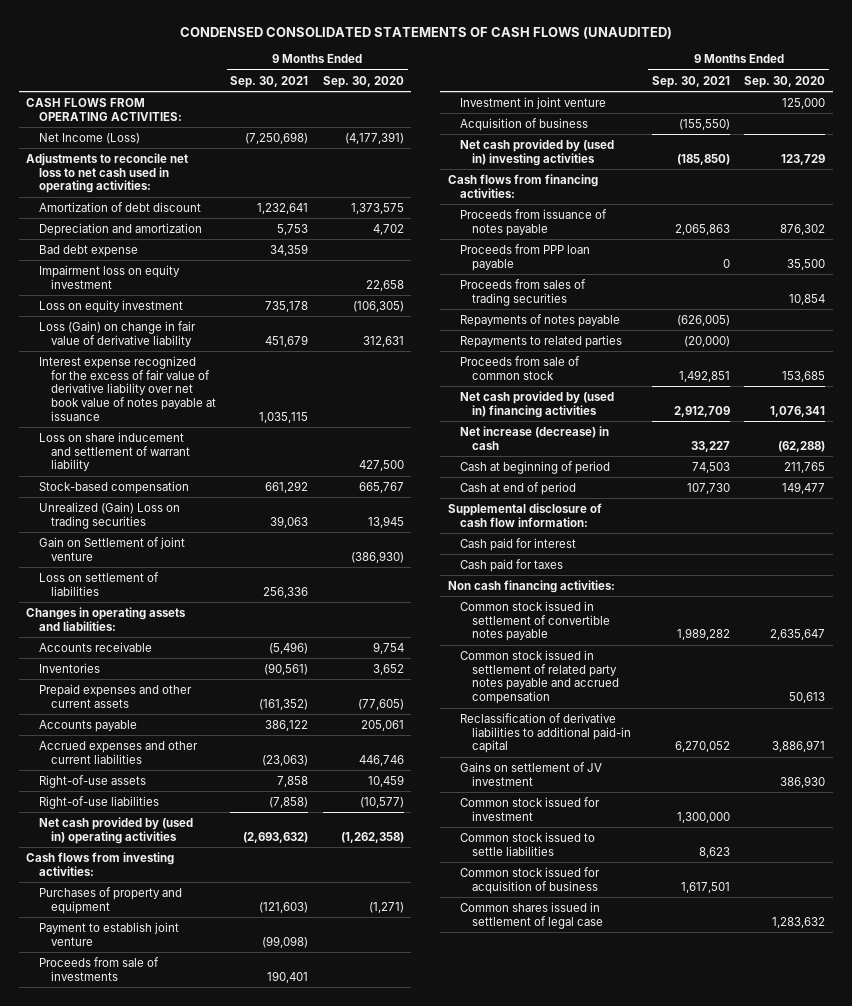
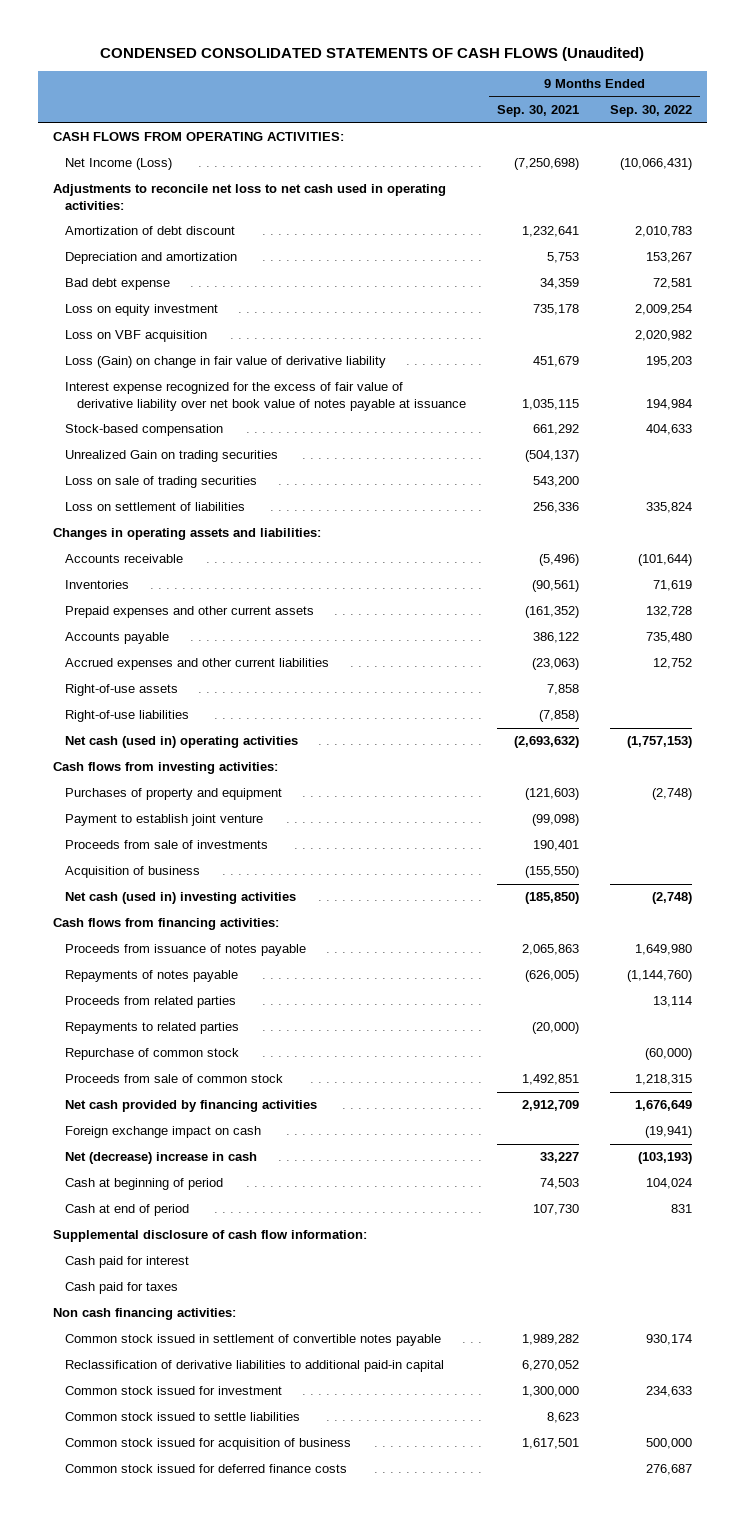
- CONDENSED CONSOLIDATED STATEMENTS OF CASH FLOWS (UNAUDITED)
+ CONDENSED CONSOLIDATED STATEMENTS OF CASH FLOWS (Unaudited)
- | 9 Months Ended Sep. 30, 2021 | 9 Months Ended Sep. 30, 2020
+ | 9 Months Ended Sep. 30, 2021 | 9 Months Ended Sep. 30, 2022
- Impairment loss on equity investment | | 22,658
+ Loss on VBF acquisition | | 2,020,982
- Loss on share inducement and settlement of warrant liability | | 427,500
- Unrealized (Gain) Loss on trading securities | 39,063 | 13,945
- Gain on Settlement of joint venture | | (386,930)
+ Unrealized Gain on trading securities | (504,137) |
+ Loss on sale of trading securities | 543,200 |
- Net cash provided by (used in) operating activities | (2,693,632) | (1,262,358)
+ Net cash (used in) operating activities | (2,693,632) | (1,757,153)
- Investment in joint venture | | 125,000
- Net cash provided by (used in) investing activities | (185,850) | 123,729
+ Net cash (used in) investing activities | (185,850) | (2,748)
- Proceeds from PPP loan payable | 0 | 35,500
- Proceeds from sales of trading securities | | 10,854
+ Proceeds from related parties | | 13,114
+ Repurchase of common stock | | (60,000)
- Net cash provided by (used in) financing activities | 2,912,709 | 1,076,341
- Net increase (decrease) in cash | 33,227 | (62,288)
+ Net cash provided by financing activities | 2,912,709 | 1,676,649
+ Foreign exchange impact on cash | | (19,941)
+ Net (decrease) increase in cash | 33,227 | (103,193)
- Common stock issued in settlement of related party notes payable and accrued compensation | | 50,613
- Gains on settlement of JV investment | | 386,930
- Common shares issued in settlement of legal case | | 1,283,632
+ Common stock issued for deferred finance costs | | 276,687

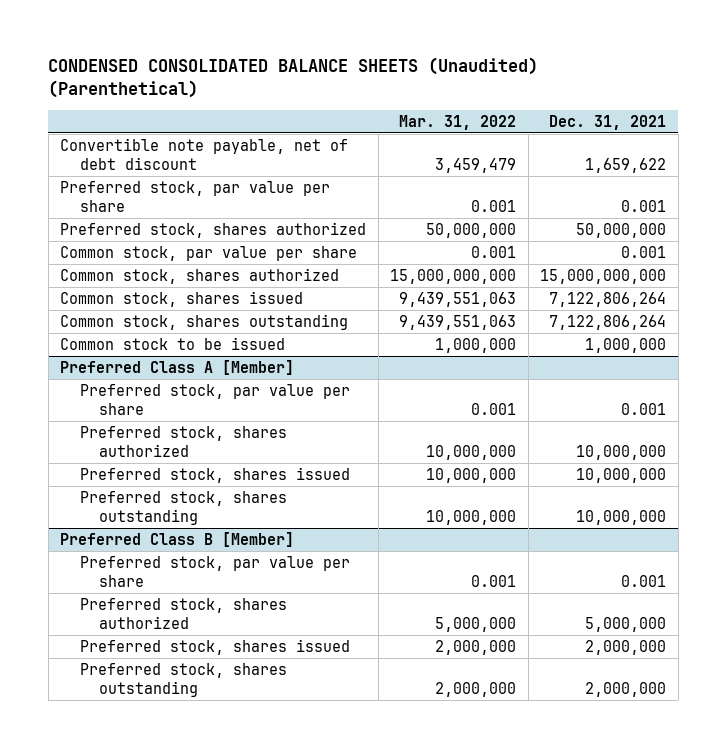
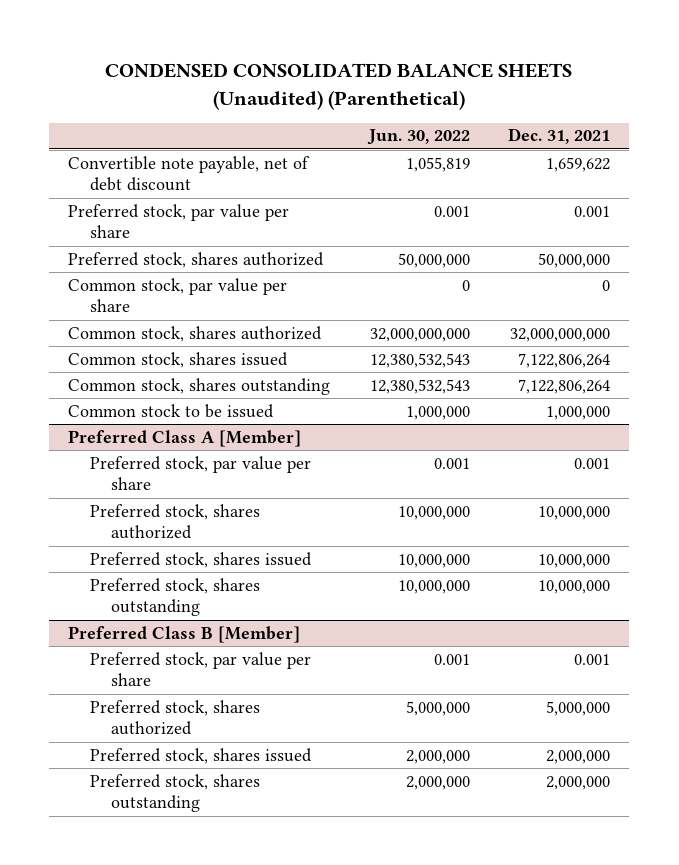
- | Mar. 31, 2022 | Dec. 31, 2021
+ | Jun. 30, 2022 | Dec. 31, 2021
- Common stock, par value per share | 0.001 | 0.001
- Common stock, shares authorized | 15,000,000,000 | 15,000,000,000
+ Common stock, par value per share | 0 | 0
+ Common stock, shares authorized | 32,000,000,000 | 32,000,000,000

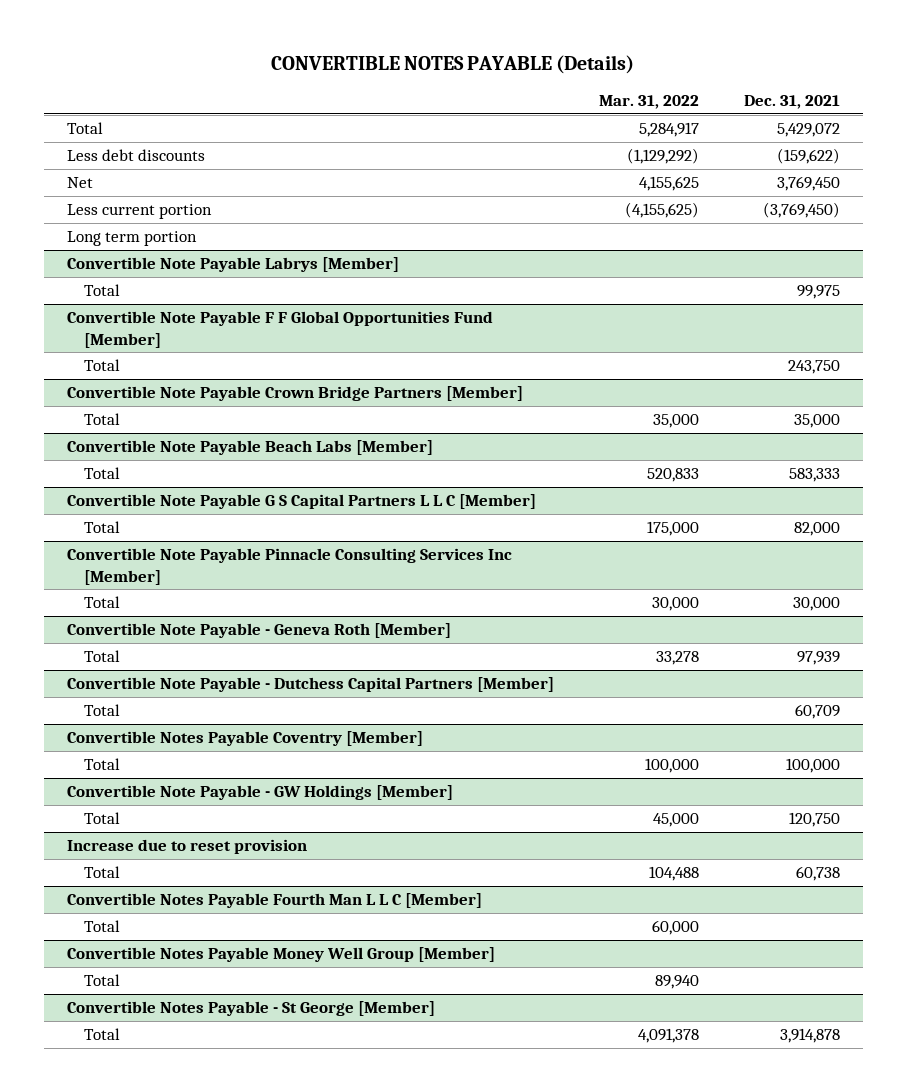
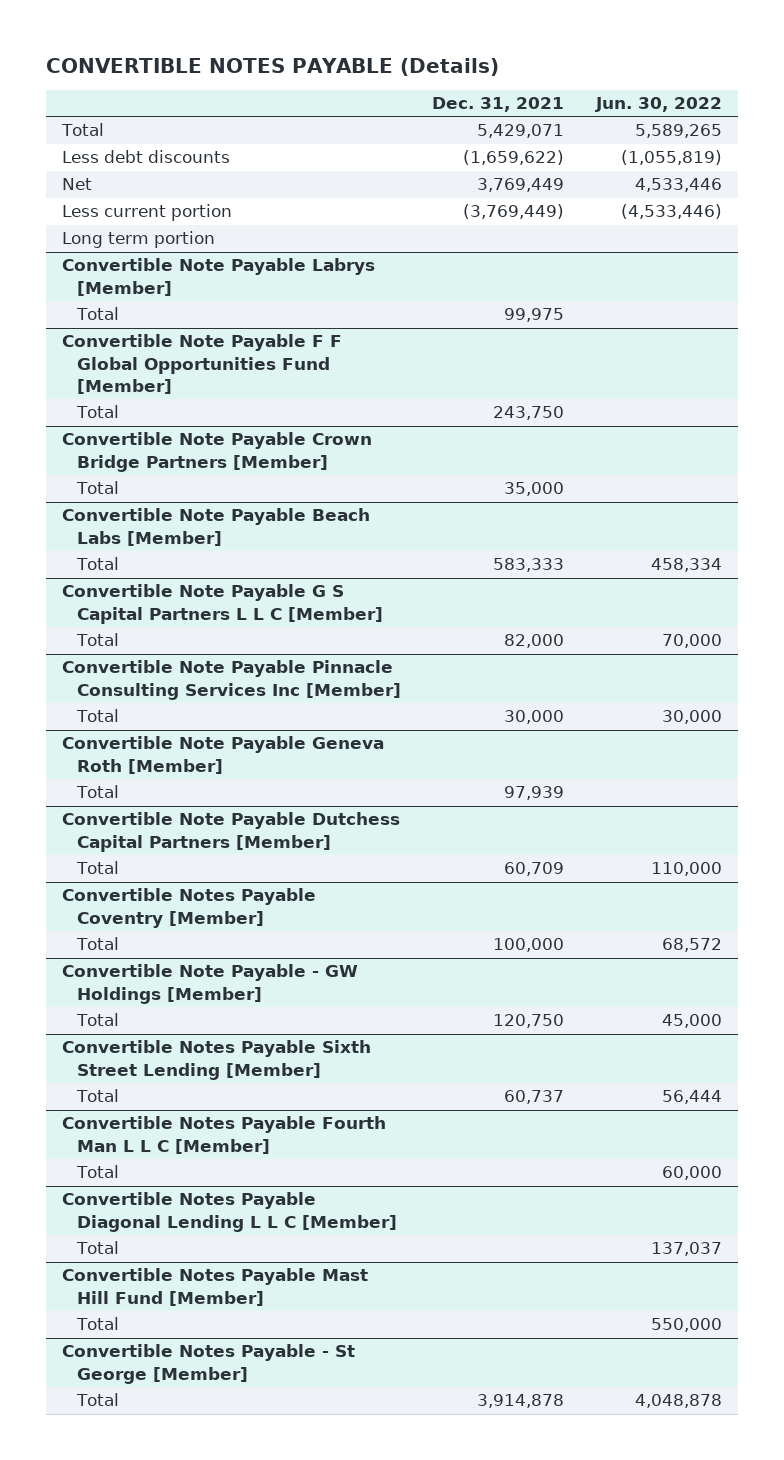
- | Mar. 31, 2022 | Dec. 31, 2021
+ | Dec. 31, 2021 | Jun. 30, 2022
- Total | 5,284,917 | 5,429,072
- Less debt discounts | (1,129,292) | (159,622)
- Net | 4,155,625 | 3,769,450
- Less current portion | (4,155,625) | (3,769,450)
+ Total | 5,429,071 | 5,589,265
+ Less debt discounts | (1,659,622) | (1,055,819)
+ Net | 3,769,449 | 4,533,446
+ Less current portion | (3,769,449) | (4,533,446)
- Convertible Note Payable - Geneva Roth [Member]
+ Convertible Note Payable Geneva Roth [Member]
- Convertible Note Payable - Dutchess Capital Partners [Member]
+ Convertible Note Payable Dutchess Capital Partners [Member]
- Increase due to reset provision
- Total | 104,488 | 60,738
+ Convertible Notes Payable Sixth Street Lending [Member]
+ Total | 60,737 | 56,444
- Convertible Notes Payable Money Well Group [Member]
+ Convertible Notes Payable Diagonal Lending L L C [Member]
+ Convertible Notes Payable Mast Hill Fund [Member]
+ Total | | 550,000

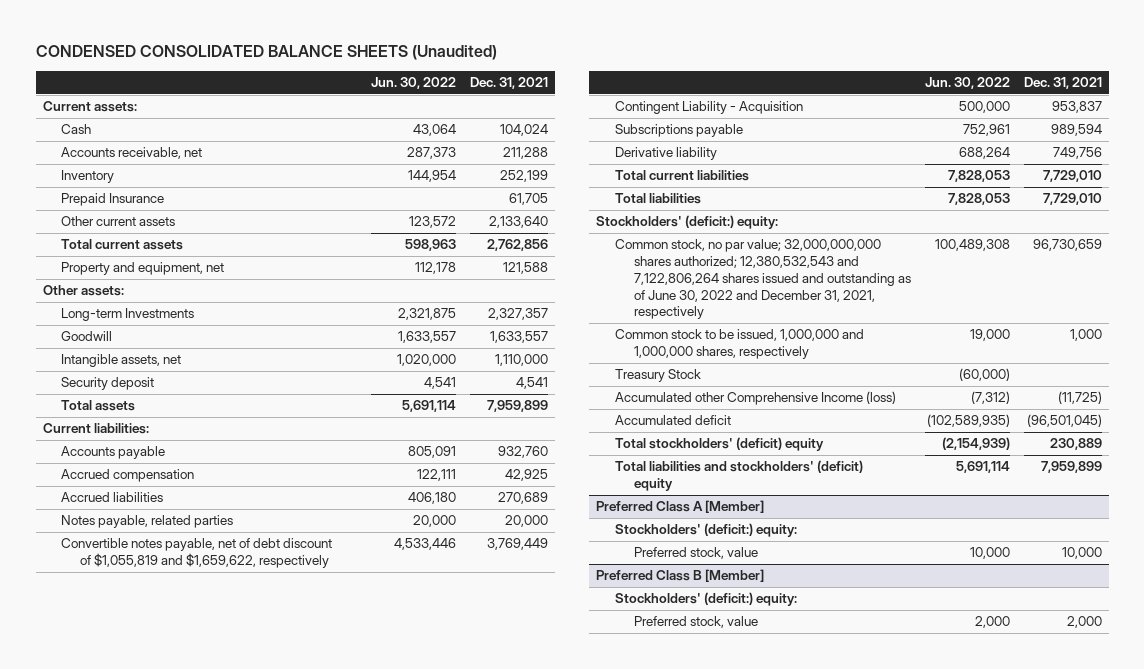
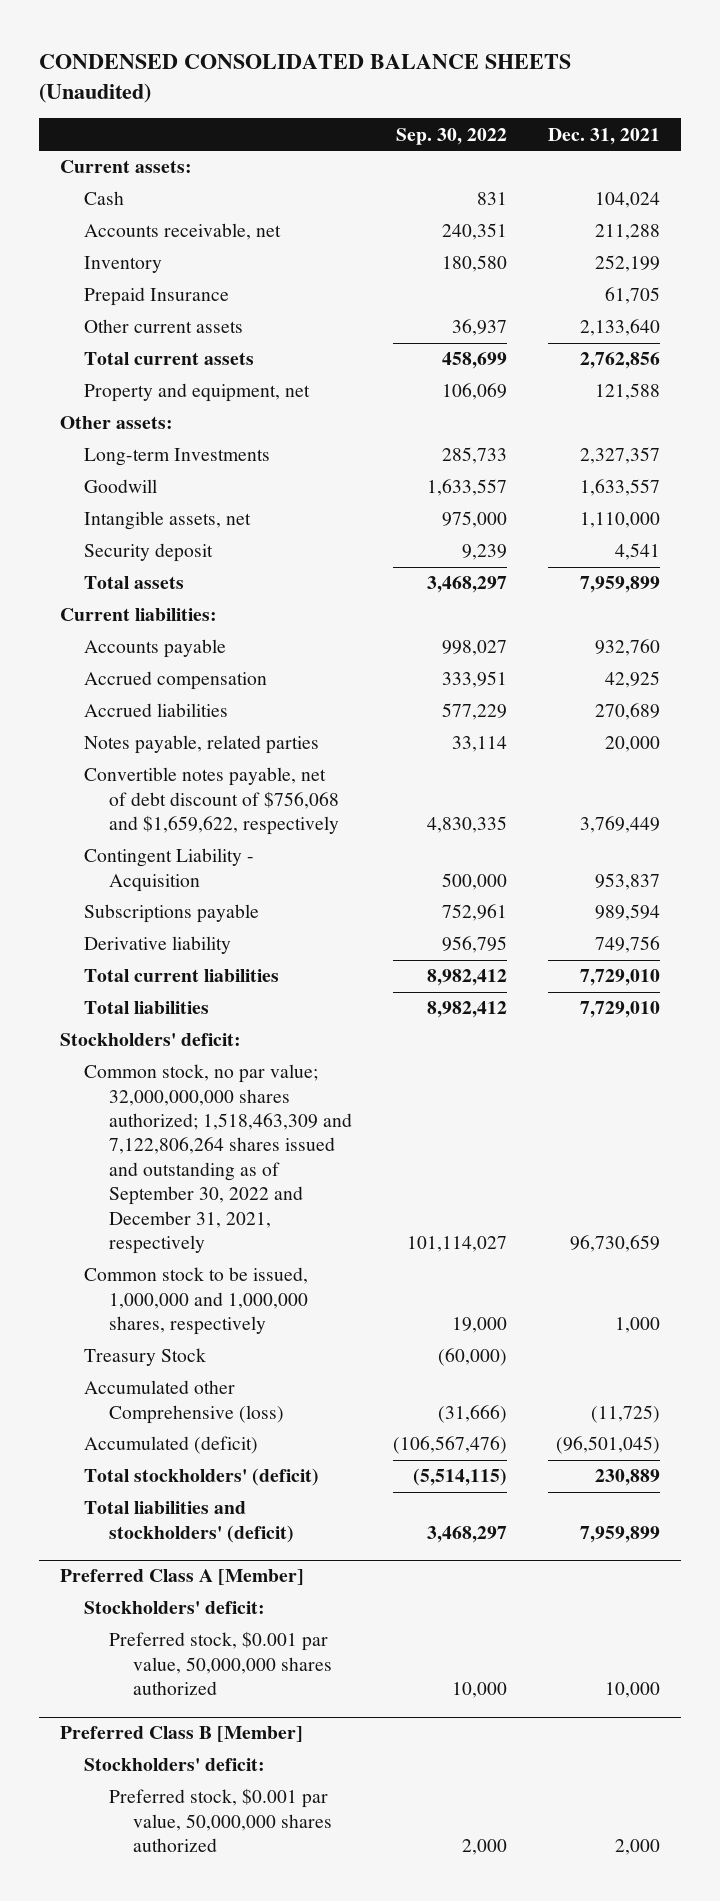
- | Jun. 30, 2022 | Dec. 31, 2021
+ | Sep. 30, 2022 | Dec. 31, 2021
- Convertible notes payable, net of debt discount of $1,055,819 and $1,659,622, respectively | 4,533,446 | 3,769,449
+ Convertible notes payable, net of debt discount of $756,068 and $1,659,622, respectively | 4,830,335 | 3,769,449
- Stockholders' (deficit:) equity:
- Common stock, no par value; 32,000,000,000 shares authorized; 12,380,532,543 and 7,122,806,264 shares issued and outstanding as of June 30, 2022 and December 31, 2021, respectively | 100,489,308 | 96,730,659
+ Stockholders' deficit:
+ Common stock, no par value; 32,000,000,000 shares authorized; 1,518,463,309 and 7,122,806,264 shares issued and outstanding as of September 30, 2022 and December 31, 2021, respectively | 101,114,027 | 96,730,659
- Accumulated other Comprehensive Income (loss) | (7,312) | (11,725)
- Accumulated deficit | (102,589,935) | (96,501,045)
- Total stockholders' (deficit) equity | (2,154,939) | 230,889
- Total liabilities and stockholders' (deficit) equity | 5,691,114 | 7,959,899
+ Accumulated other Comprehensive (loss) | (31,666) | (11,725)
+ Accumulated (deficit) | (106,567,476) | (96,501,045)
+ Total stockholders' (deficit) | (5,514,115) | 230,889
+ Total liabilities and stockholders' (deficit) | 3,468,297 | 7,959,899
@ Preferred Class A [Member]
- Stockholders' (deficit:) equity:
- Preferred stock, value | 10,000 | 10,000
+ Stockholders' deficit:
+ Preferred stock, $0.001 par value, 50,000,000 shares authorized | 10,000 | 10,000
@ Preferred Class B [Member]
- Stockholders' (deficit:) equity:
- Preferred stock, value | 2,000 | 2,000
+ Stockholders' deficit:
+ Preferred stock, $0.001 par value, 50,000,000 shares authorized | 2,000 | 2,000

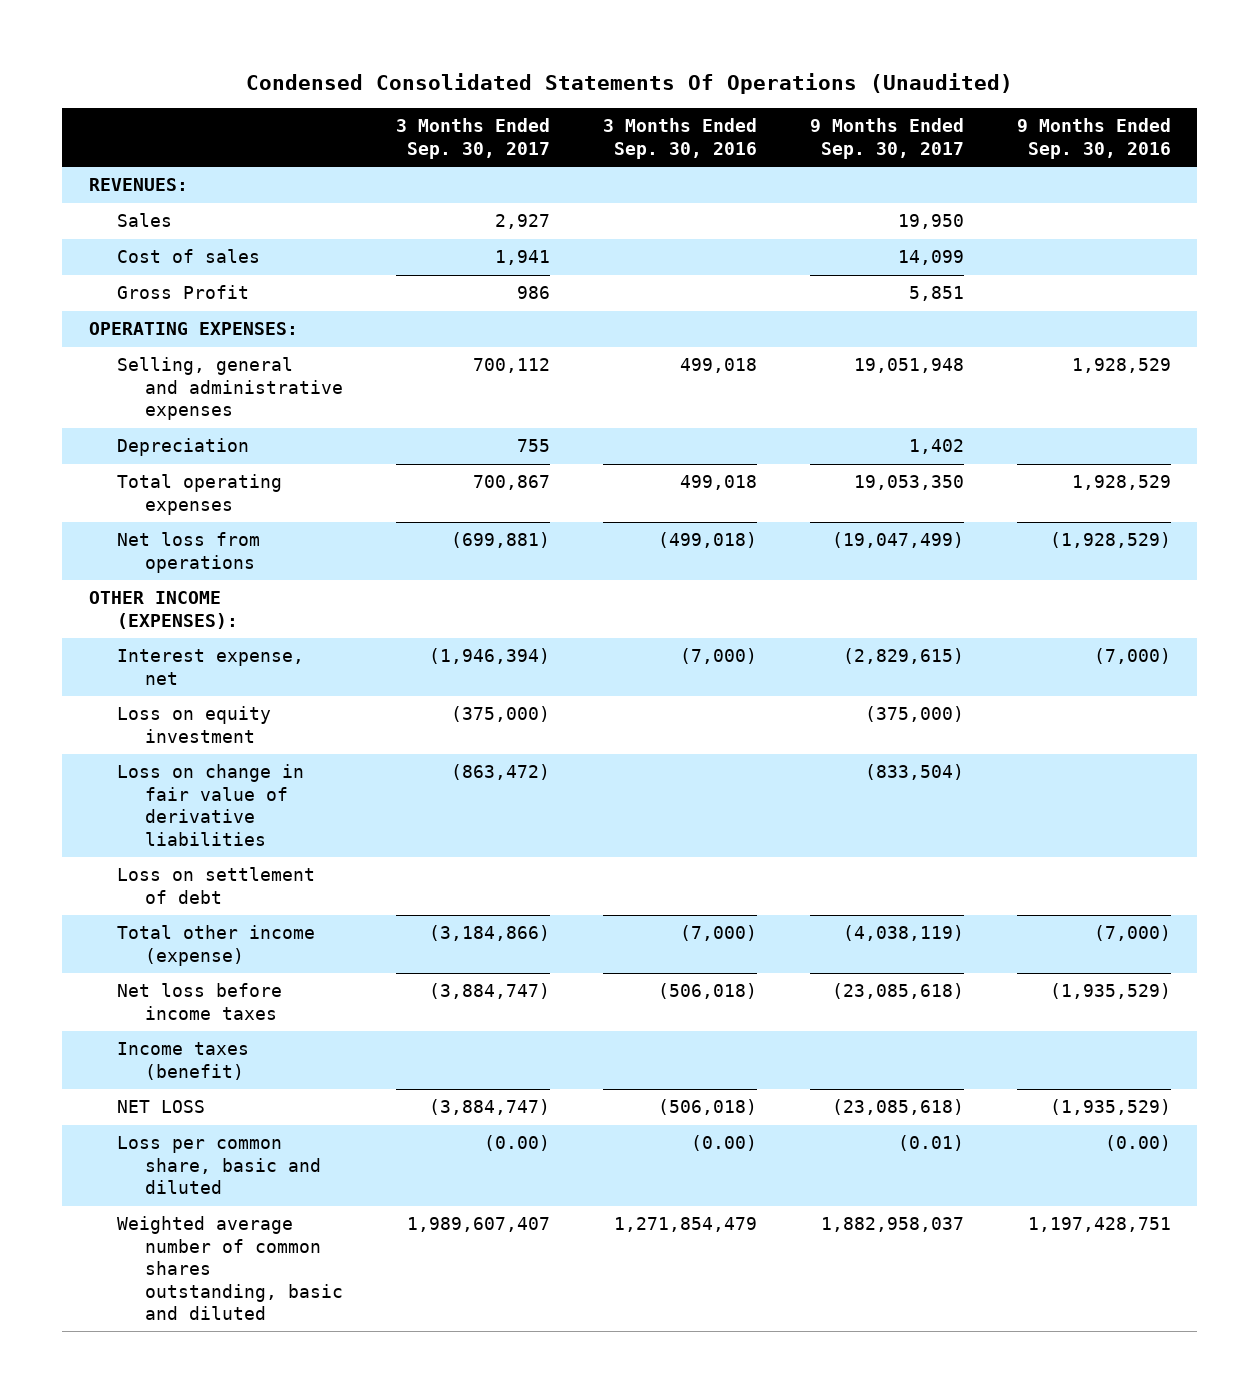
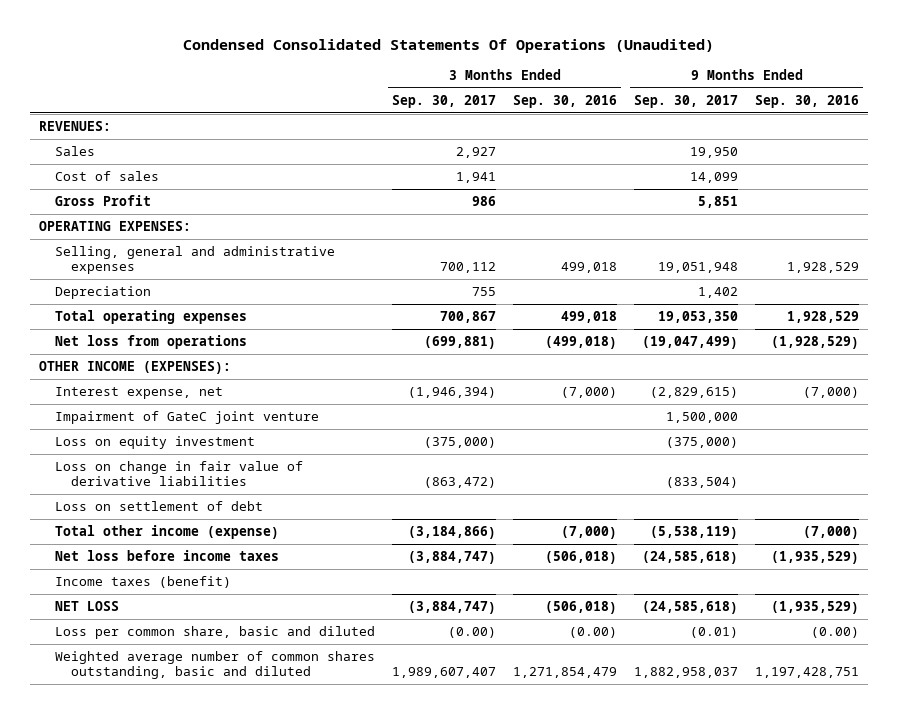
+ Impairment of GateC joint venture | | | 1,500,000 |
- Total other income (expense) | (3,184,866) | (7,000) | (4,038,119) | (7,000)
- Net loss before income taxes | (3,884,747) | (506,018) | (23,085,618) | (1,935,529)
+ Total other income (expense) | (3,184,866) | (7,000) | (5,538,119) | (7,000)
+ Net loss before income taxes | (3,884,747) | (506,018) | (24,585,618) | (1,935,529)
- NET LOSS | (3,884,747) | (506,018) | (23,085,618) | (1,935,529)
+ NET LOSS | (3,884,747) | (506,018) | (24,585,618) | (1,935,529)

